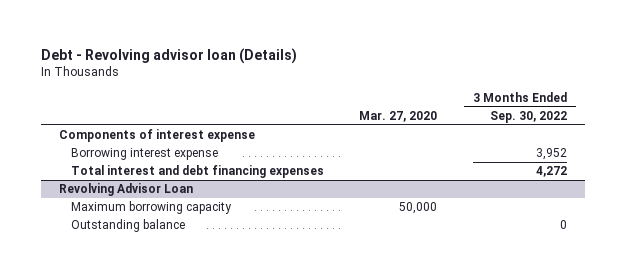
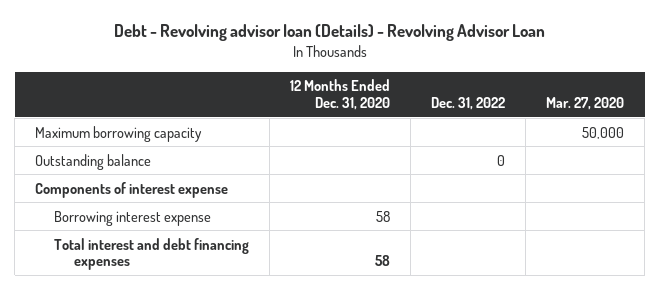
- Debt - Revolving advisor loan (Details)
+ Debt - Revolving advisor loan (Details) - Revolving Advisor Loan
- | Mar. 27, 2020 | 3 Months Ended Sep. 30, 2022
+ | 12 Months Ended Dec. 31, 2020 | Dec. 31, 2022 | Mar. 27, 2020
+ Maximum borrowing capacity | | | 50,000
+ Outstanding balance | | 0 |
- Revolving Advisor Loan
- Maximum borrowing capacity | 50,000 |
- Outstanding balance | | 0

